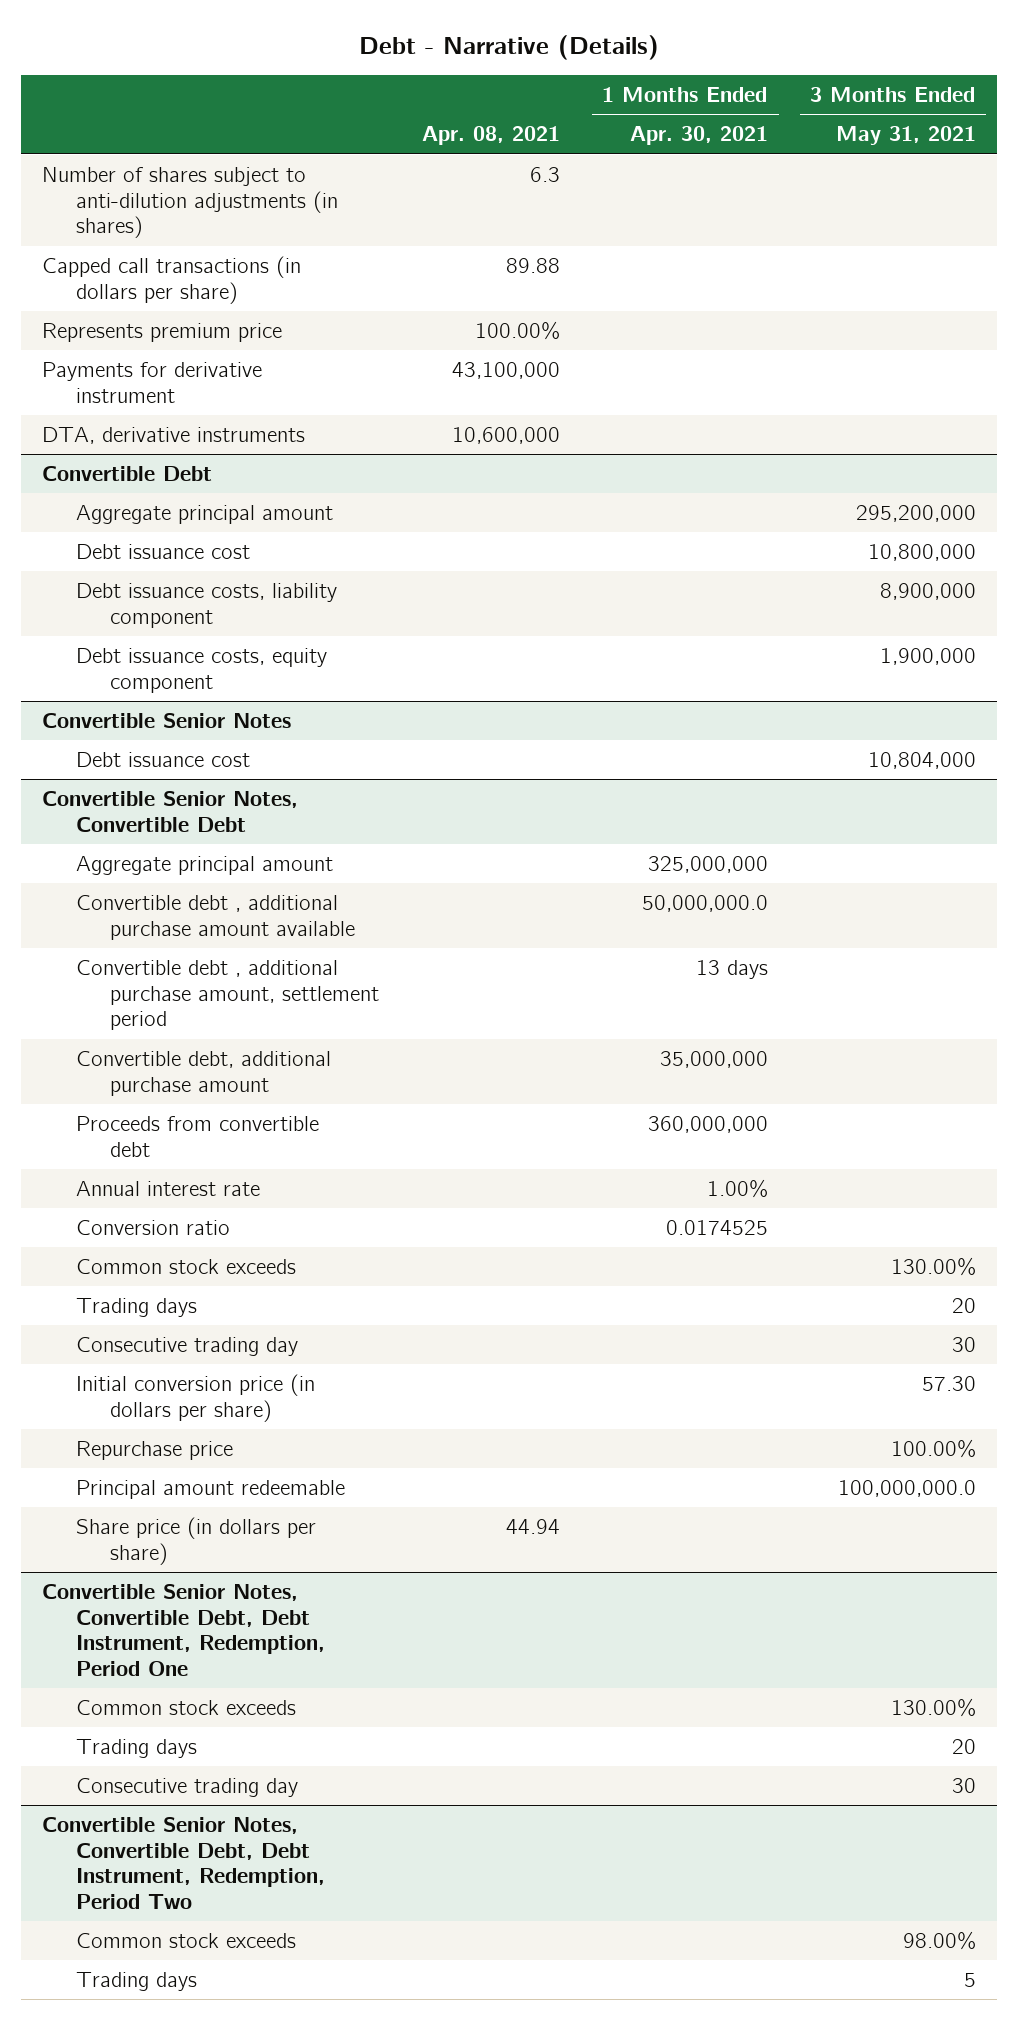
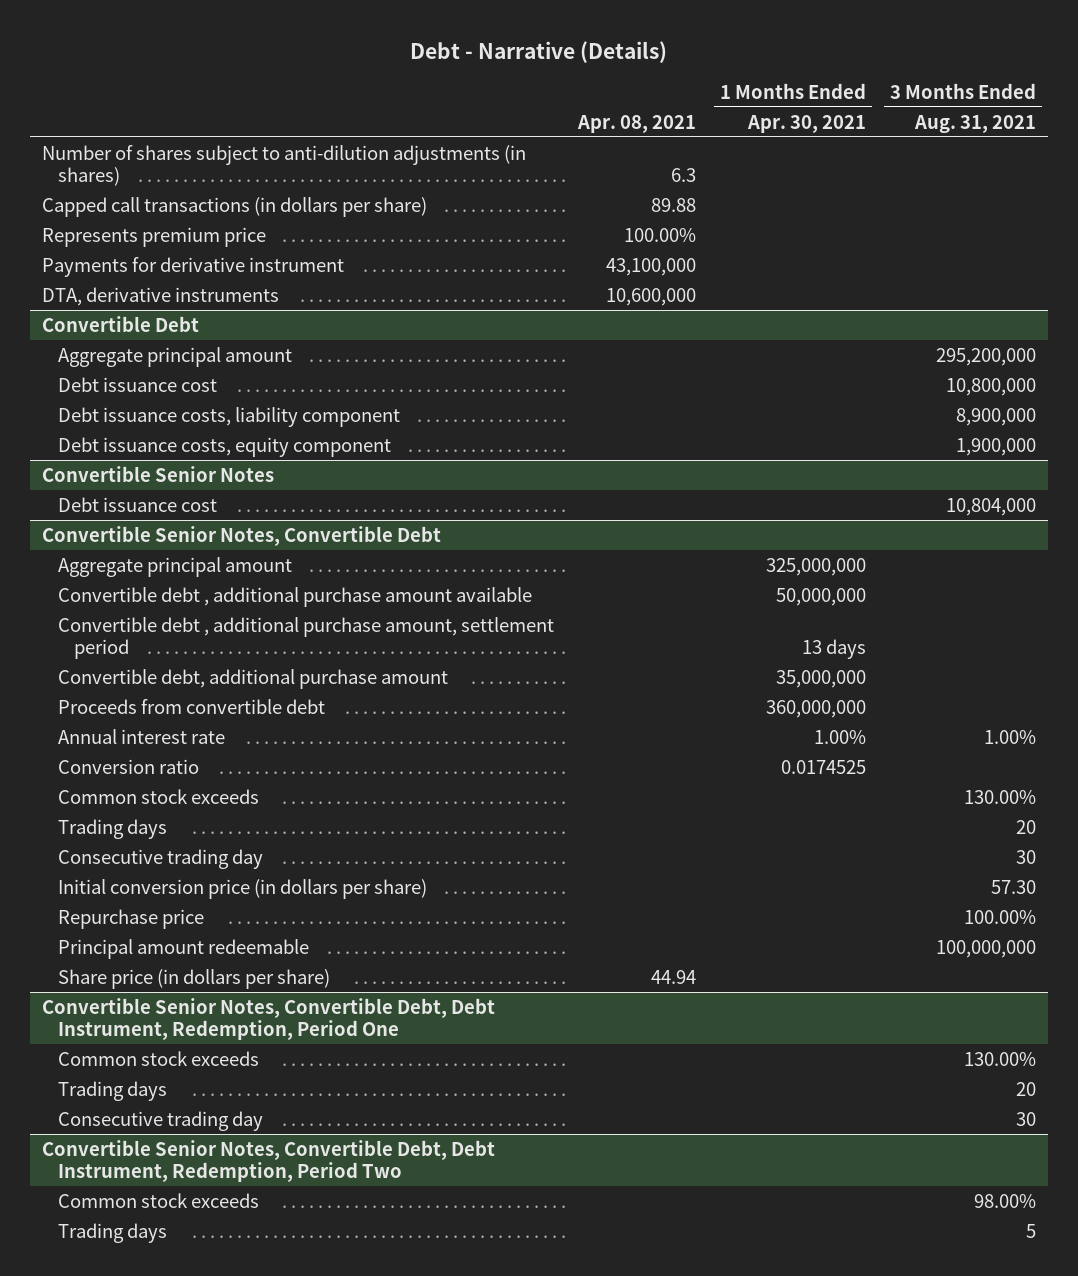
- | Apr. 08, 2021 | 1 Months Ended Apr. 30, 2021 | 3 Months Ended May 31, 2021
+ | Apr. 08, 2021 | 1 Months Ended Apr. 30, 2021 | 3 Months Ended Aug. 31, 2021
@ Convertible Senior Notes, Convertible Debt
- Convertible debt , additional purchase amount available | | 50,000,000.0 |
+ Convertible debt , additional purchase amount available | | 50,000,000 |

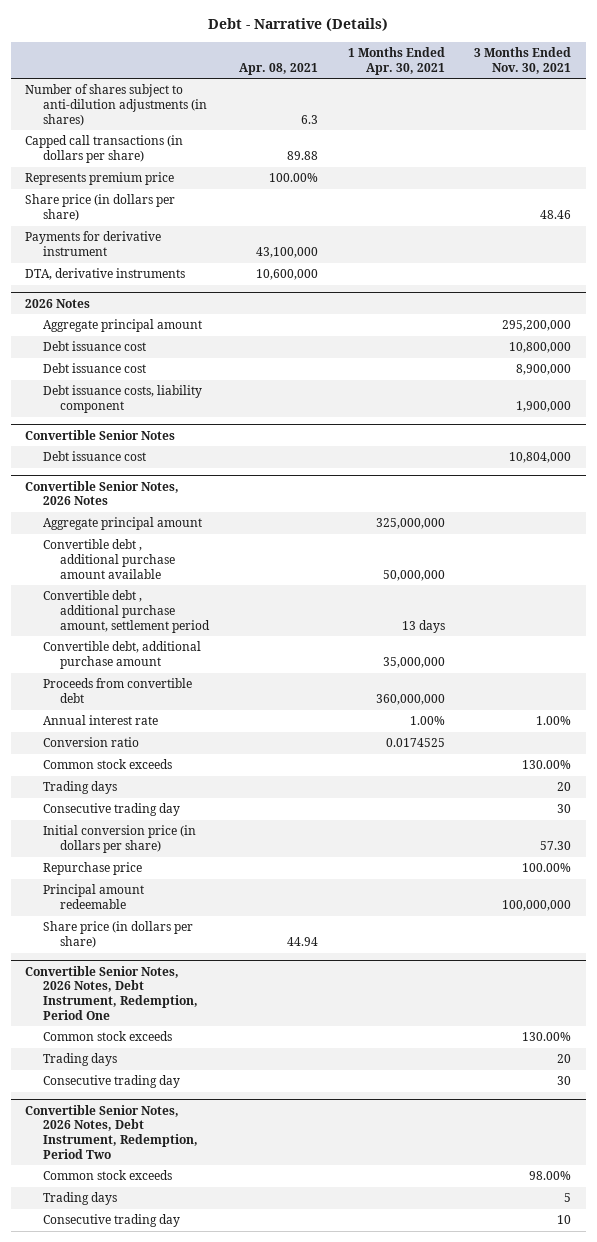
- | Apr. 08, 2021 | 1 Months Ended Apr. 30, 2021 | 3 Months Ended Aug. 31, 2021
+ | Apr. 08, 2021 | 1 Months Ended Apr. 30, 2021 | 3 Months Ended Nov. 30, 2021
+ Share price (in dollars per share) | | | 48.46
- Convertible Debt
+ 2026 Notes
+ Debt issuance cost | | | 8,900,000
- Debt issuance costs, equity component | | | 1,900,000
- Convertible Senior Notes, Convertible Debt
+ Convertible Senior Notes, 2026 Notes
- Convertible Senior Notes, Convertible Debt, Debt Instrument, Redemption, Period One
+ Convertible Senior Notes, 2026 Notes, Debt Instrument, Redemption, Period One
- Convertible Senior Notes, Convertible Debt, Debt Instrument, Redemption, Period Two
+ Convertible Senior Notes, 2026 Notes, Debt Instrument, Redemption, Period Two
+ Consecutive trading day | | | 10

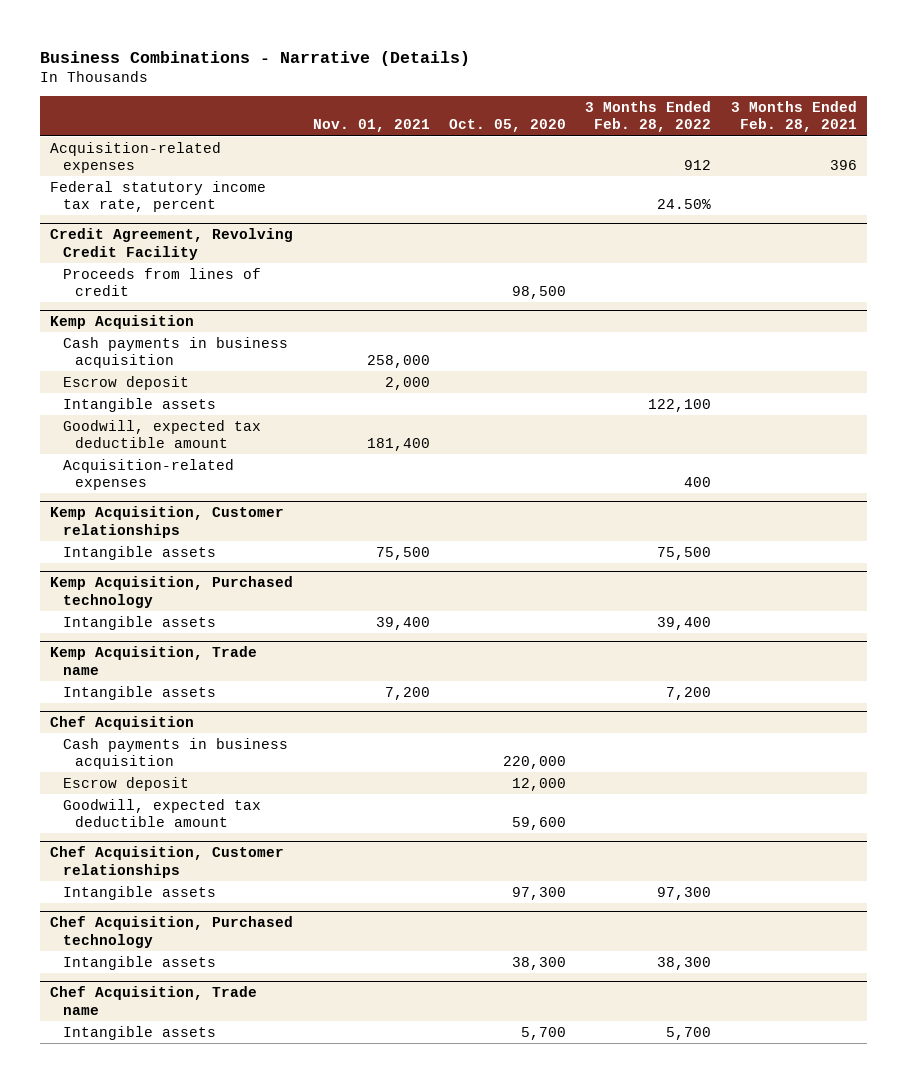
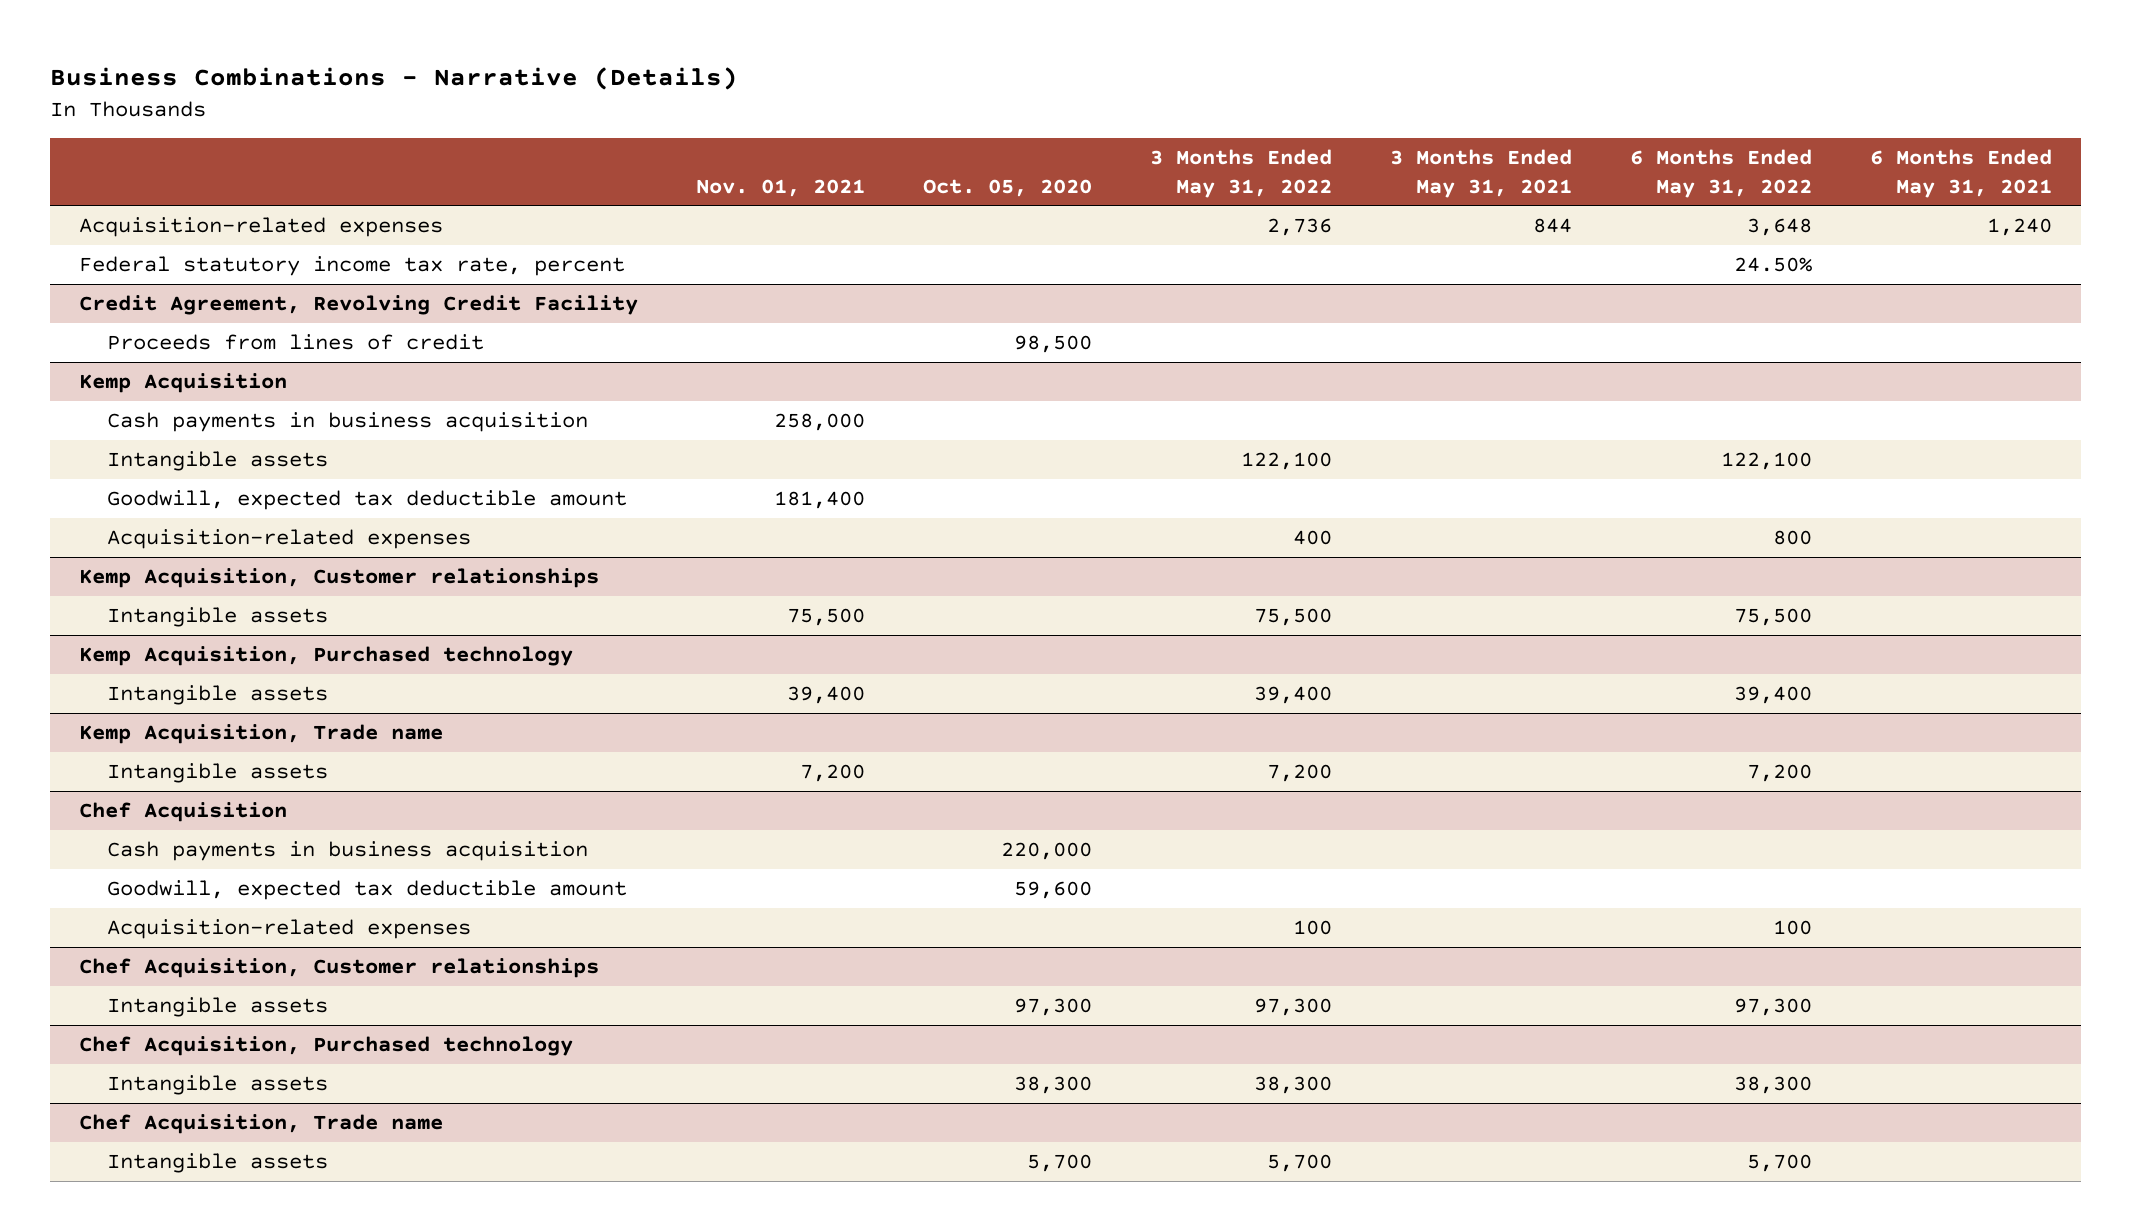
- | Nov. 01, 2021 | Oct. 05, 2020 | 3 Months Ended Feb. 28, 2022 | 3 Months Ended Feb. 28, 2021
+ | Nov. 01, 2021 | Oct. 05, 2020 | 3 Months Ended May 31, 2022 | 3 Months Ended May 31, 2021 | 6 Months Ended May 31, 2022 | 6 Months Ended May 31, 2021
@ Kemp Acquisition
- Escrow deposit | 2,000 | | |
@ Chef Acquisition
- Escrow deposit | | 12,000 | |
+ Acquisition-related expenses | | | 100 | | 100 |

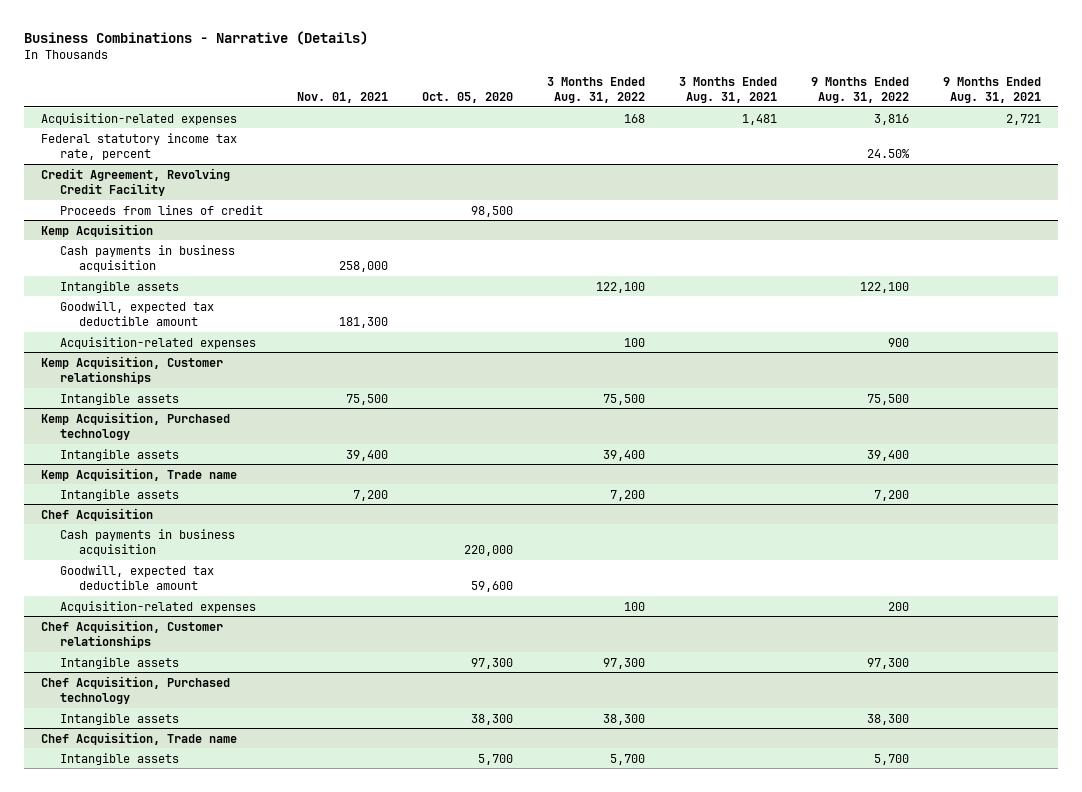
- | Nov. 01, 2021 | Oct. 05, 2020 | 3 Months Ended May 31, 2022 | 3 Months Ended May 31, 2021 | 6 Months Ended May 31, 2022 | 6 Months Ended May 31, 2021
+ | Nov. 01, 2021 | Oct. 05, 2020 | 3 Months Ended Aug. 31, 2022 | 3 Months Ended Aug. 31, 2021 | 9 Months Ended Aug. 31, 2022 | 9 Months Ended Aug. 31, 2021
@ Kemp Acquisition
- Goodwill, expected tax deductible amount | 181,400 | | | | |
+ Goodwill, expected tax deductible amount | 181,300 | | | | |

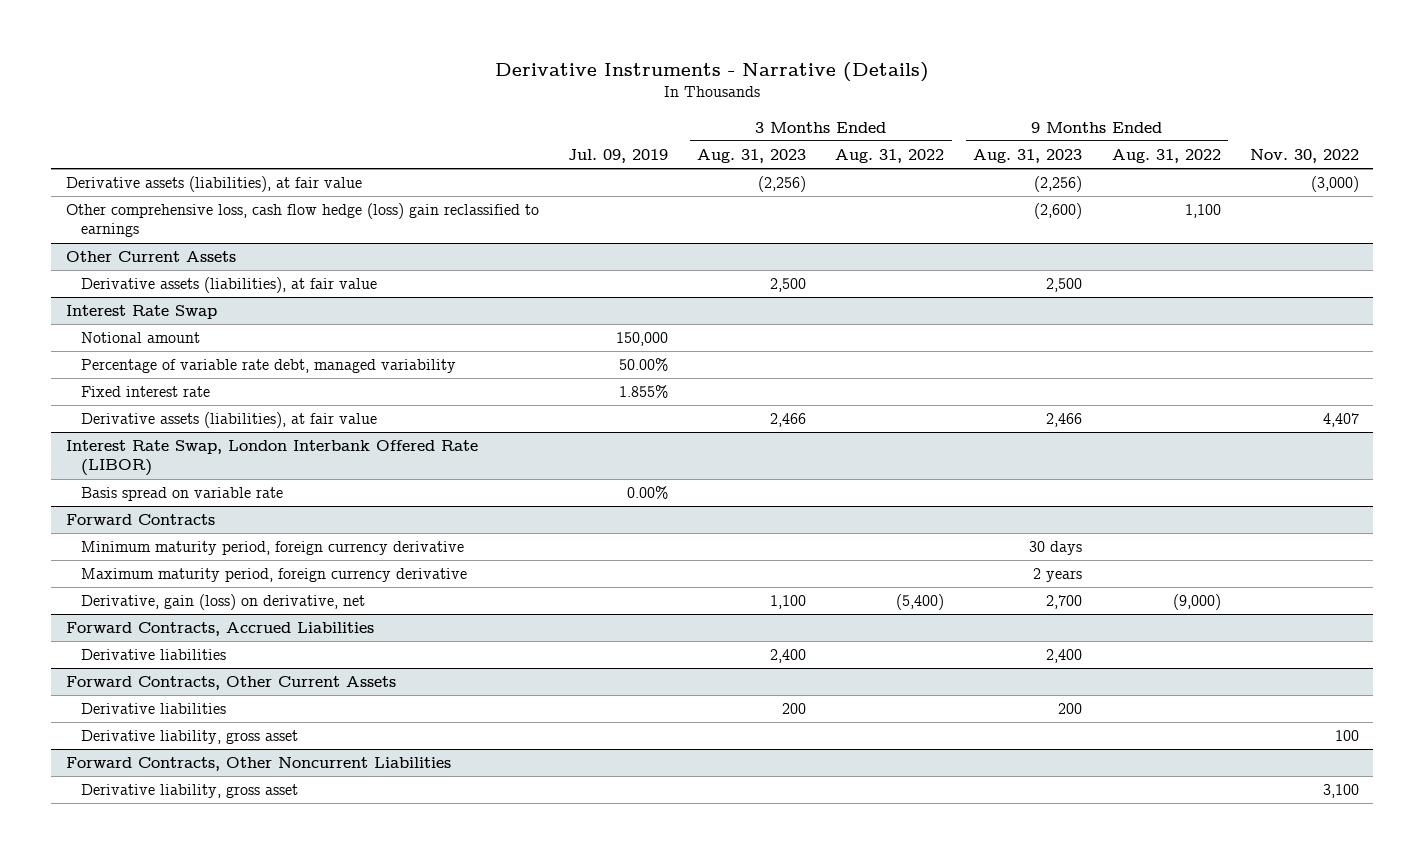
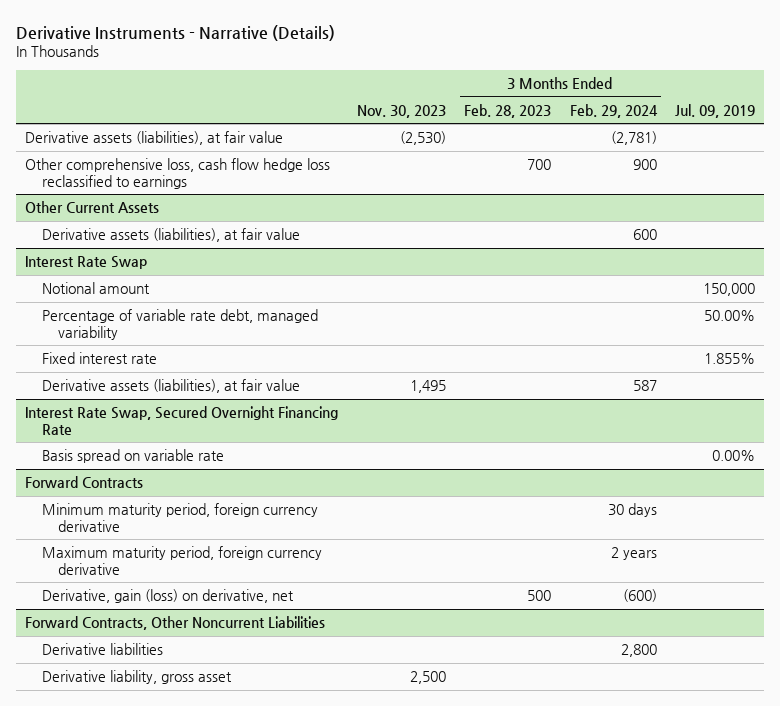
- | Jul. 09, 2019 | 3 Months Ended Aug. 31, 2023 | 3 Months Ended Aug. 31, 2022 | 9 Months Ended Aug. 31, 2023 | 9 Months Ended Aug. 31, 2022 | Nov. 30, 2022
+ | Nov. 30, 2023 | 3 Months Ended Feb. 28, 2023 | 3 Months Ended Feb. 29, 2024 | Jul. 09, 2019
- Other comprehensive loss, cash flow hedge (loss) gain reclassified to earnings | | | | (2,600) | 1,100 |
+ Other comprehensive loss, cash flow hedge loss reclassified to earnings | | 700 | 900 |
- Interest Rate Swap, London Interbank Offered Rate (LIBOR)
- Basis spread on variable rate | 0.00% | | | | |
+ Interest Rate Swap, Secured Overnight Financing Rate
+ Basis spread on variable rate | | | | 0.00%
- Forward Contracts, Accrued Liabilities
- Derivative liabilities | | 2,400 | | 2,400 | |
- Forward Contracts, Other Current Assets
- Derivative liabilities | | 200 | | 200 | |
- Derivative liability, gross asset | | | | | | 100
@ Forward Contracts, Other Noncurrent Liabilities
+ Derivative liabilities | | | 2,800 |

